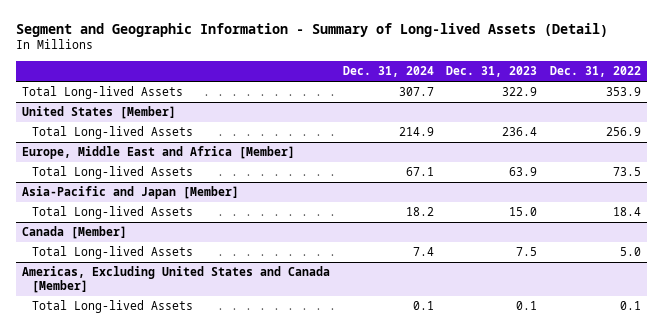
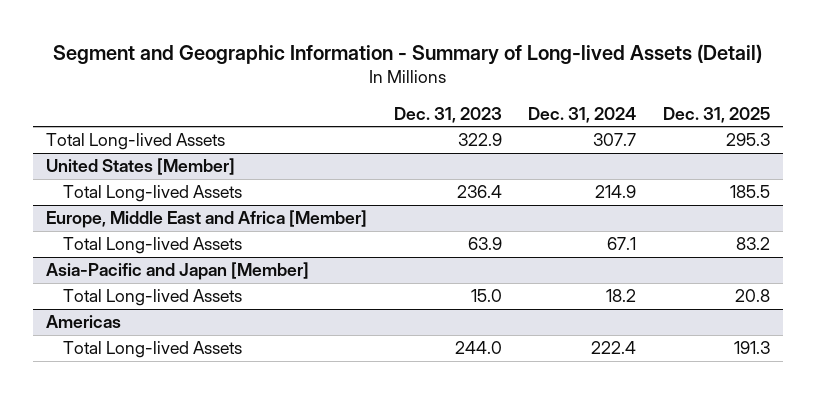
- | Dec. 31, 2024 | Dec. 31, 2023 | Dec. 31, 2022
+ | Dec. 31, 2023 | Dec. 31, 2024 | Dec. 31, 2025
- Canada [Member]
- Total Long-lived Assets | 7.4 | 7.5 | 5.0
- Americas, Excluding United States and Canada [Member]
- Total Long-lived Assets | 0.1 | 0.1 | 0.1
+ Americas
+ Total Long-lived Assets | 244.0 | 222.4 | 191.3

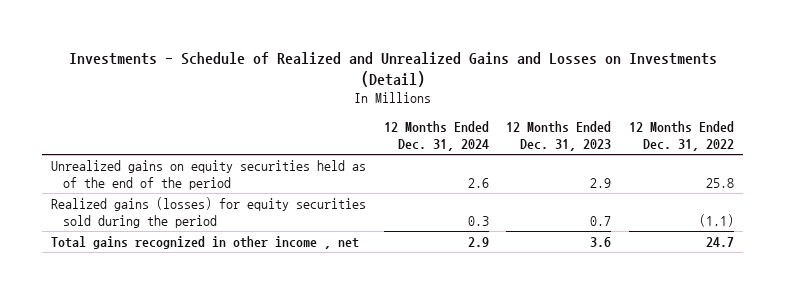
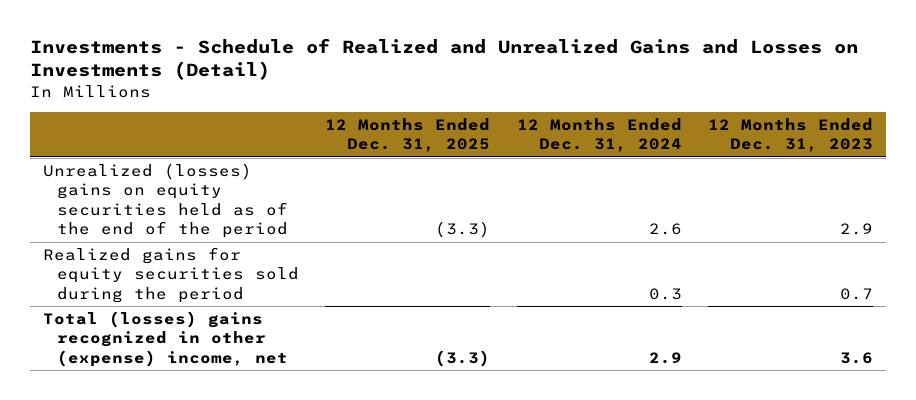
- | 12 Months Ended Dec. 31, 2024 | 12 Months Ended Dec. 31, 2023 | 12 Months Ended Dec. 31, 2022
+ | 12 Months Ended Dec. 31, 2025 | 12 Months Ended Dec. 31, 2024 | 12 Months Ended Dec. 31, 2023
- Unrealized gains on equity securities held as of the end of the period | 2.6 | 2.9 | 25.8
- Realized gains (losses) for equity securities sold during the period | 0.3 | 0.7 | (1.1)
- Total gains recognized in other income , net | 2.9 | 3.6 | 24.7
+ Unrealized (losses) gains on equity securities held as of the end of the period | (3.3) | 2.6 | 2.9
+ Realized gains for equity securities sold during the period | | 0.3 | 0.7
+ Total (losses) gains recognized in other (expense) income, net | (3.3) | 2.9 | 3.6

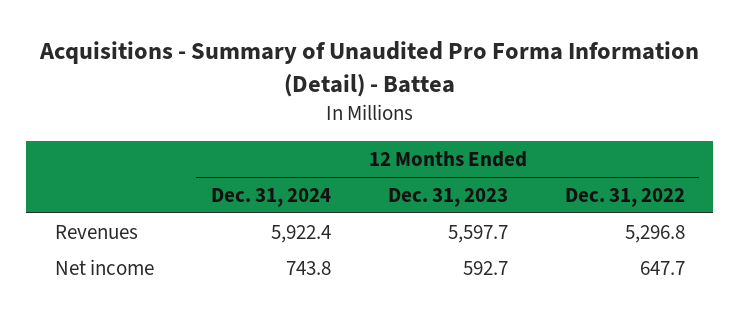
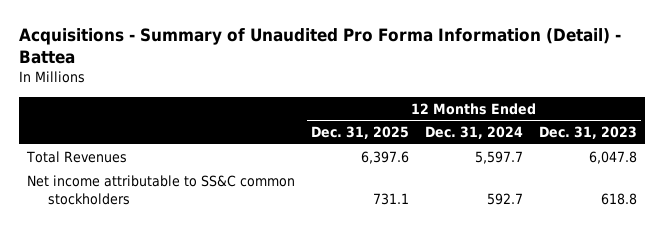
- | 12 Months Ended Dec. 31, 2024 | 12 Months Ended Dec. 31, 2023 | 12 Months Ended Dec. 31, 2022
+ | 12 Months Ended Dec. 31, 2025 | 12 Months Ended Dec. 31, 2024 | 12 Months Ended Dec. 31, 2023
- Revenues | 5,922.4 | 5,597.7 | 5,296.8
- Net income | 743.8 | 592.7 | 647.7
+ Total Revenues | 6,397.6 | 5,597.7 | 6,047.8
+ Net income attributable to SS&C common stockholders | 731.1 | 592.7 | 618.8

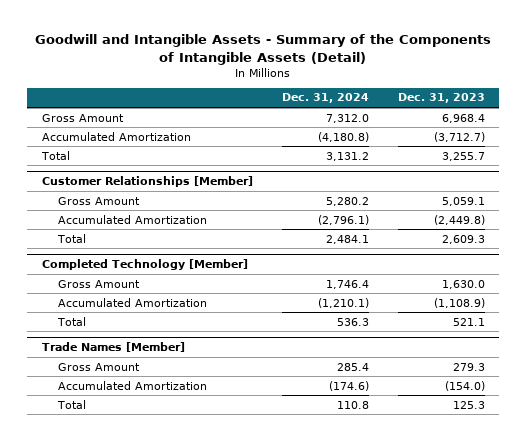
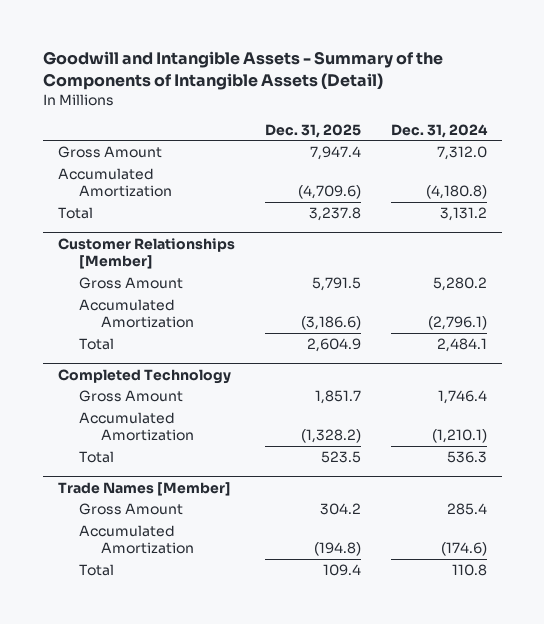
- | Dec. 31, 2024 | Dec. 31, 2023
+ | Dec. 31, 2025 | Dec. 31, 2024
- Completed Technology [Member]
+ Completed Technology

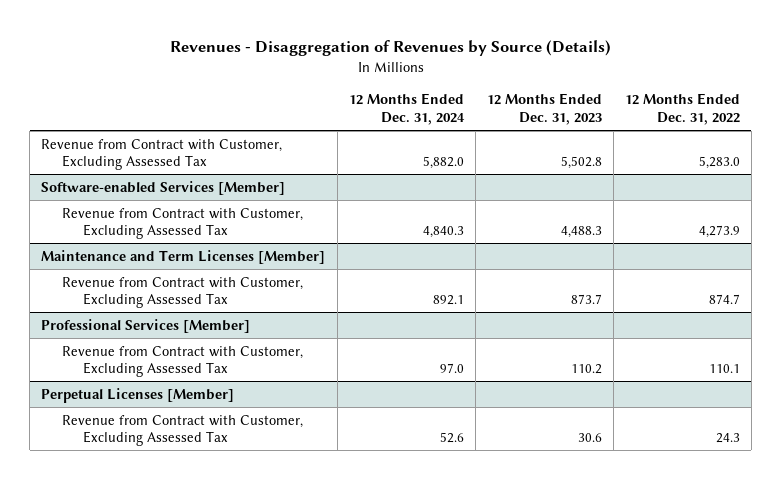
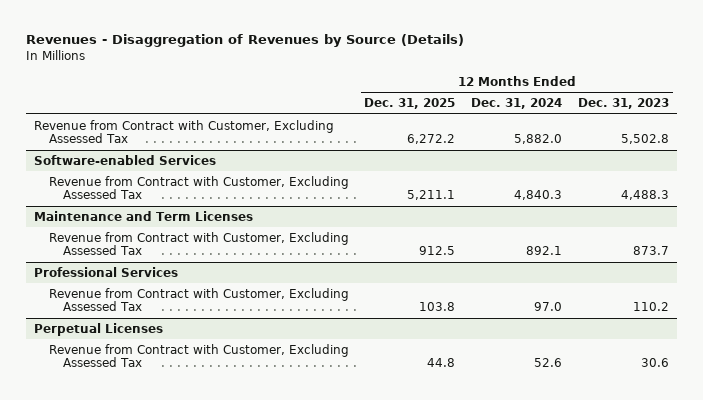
- | 12 Months Ended Dec. 31, 2024 | 12 Months Ended Dec. 31, 2023 | 12 Months Ended Dec. 31, 2022
+ | 12 Months Ended Dec. 31, 2025 | 12 Months Ended Dec. 31, 2024 | 12 Months Ended Dec. 31, 2023
- Software-enabled Services [Member]
+ Software-enabled Services
- Maintenance and Term Licenses [Member]
+ Maintenance and Term Licenses
- Professional Services [Member]
+ Professional Services
- Perpetual Licenses [Member]
+ Perpetual Licenses

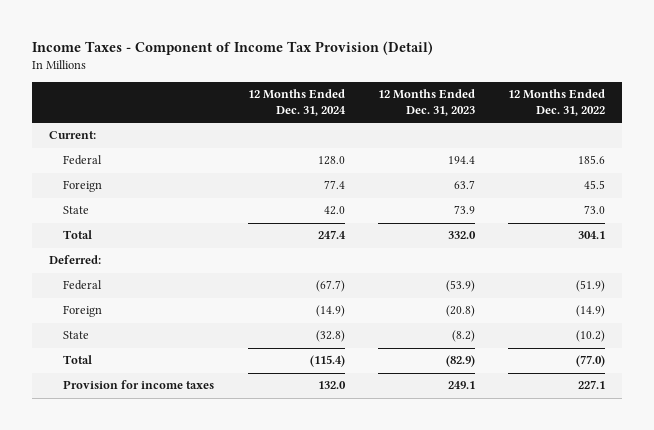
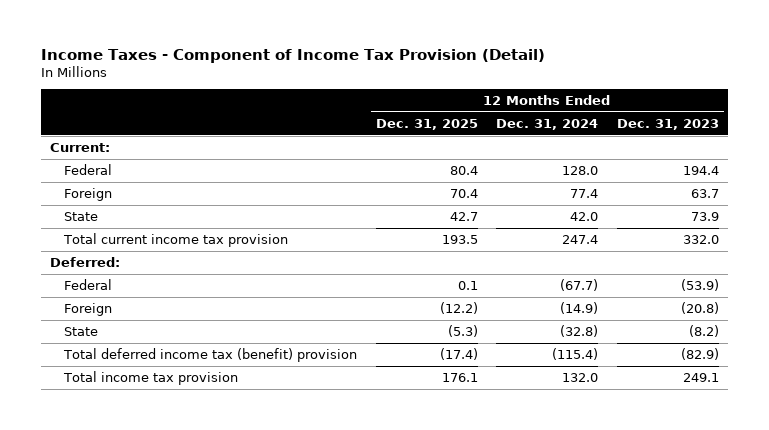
- | 12 Months Ended Dec. 31, 2024 | 12 Months Ended Dec. 31, 2023 | 12 Months Ended Dec. 31, 2022
+ | 12 Months Ended Dec. 31, 2025 | 12 Months Ended Dec. 31, 2024 | 12 Months Ended Dec. 31, 2023
- Total | 247.4 | 332.0 | 304.1
+ Total current income tax provision | 193.5 | 247.4 | 332.0
- Total | (115.4) | (82.9) | (77.0)
- Provision for income taxes | 132.0 | 249.1 | 227.1
+ Total deferred income tax (benefit) provision | (17.4) | (115.4) | (82.9)
+ Total income tax provision | 176.1 | 132.0 | 249.1

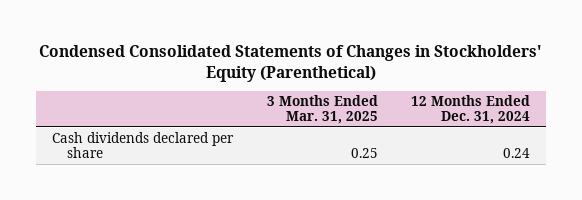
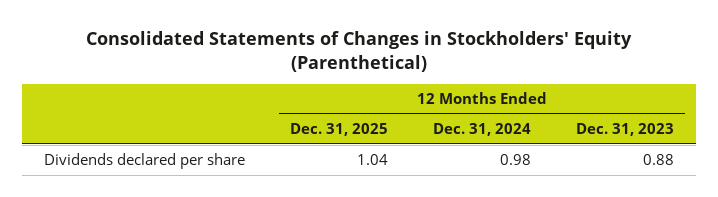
- Condensed Consolidated Statements of Changes in Stockholders' Equity (Parenthetical)
+ Consolidated Statements of Changes in Stockholders' Equity (Parenthetical)
- | 3 Months Ended Mar. 31, 2025 | 12 Months Ended Dec. 31, 2024
+ | 12 Months Ended Dec. 31, 2025 | 12 Months Ended Dec. 31, 2024 | 12 Months Ended Dec. 31, 2023
- Cash dividends declared per share | 0.25 | 0.24
+ Dividends declared per share | 1.04 | 0.98 | 0.88

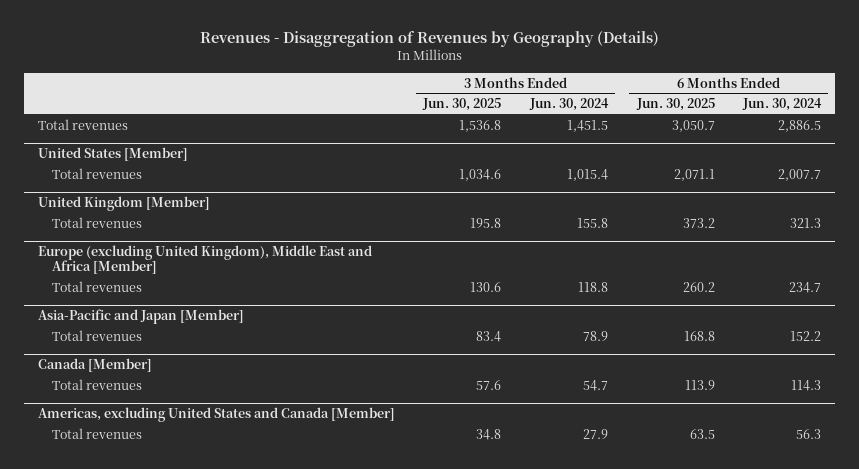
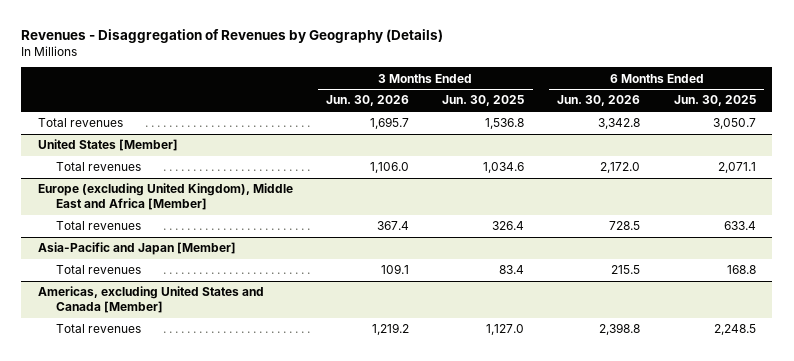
- | 3 Months Ended Jun. 30, 2025 | 3 Months Ended Jun. 30, 2024 | 6 Months Ended Jun. 30, 2025 | 6 Months Ended Jun. 30, 2024
+ | 3 Months Ended Jun. 30, 2026 | 3 Months Ended Jun. 30, 2025 | 6 Months Ended Jun. 30, 2026 | 6 Months Ended Jun. 30, 2025
- United Kingdom [Member]
- Total revenues | 195.8 | 155.8 | 373.2 | 321.3
@ Europe (excluding United Kingdom), Middle East and Africa [Member]
- Total revenues | 130.6 | 118.8 | 260.2 | 234.7
+ Total revenues | 367.4 | 326.4 | 728.5 | 633.4
- Canada [Member]
- Total revenues | 57.6 | 54.7 | 113.9 | 114.3
@ Americas, excluding United States and Canada [Member]
- Total revenues | 34.8 | 27.9 | 63.5 | 56.3
+ Total revenues | 1,219.2 | 1,127.0 | 2,398.8 | 2,248.5

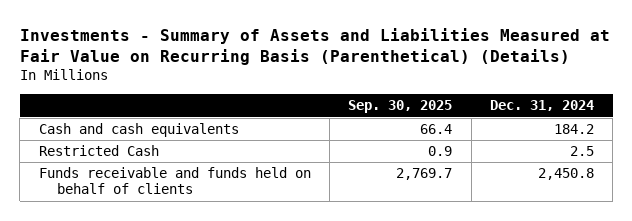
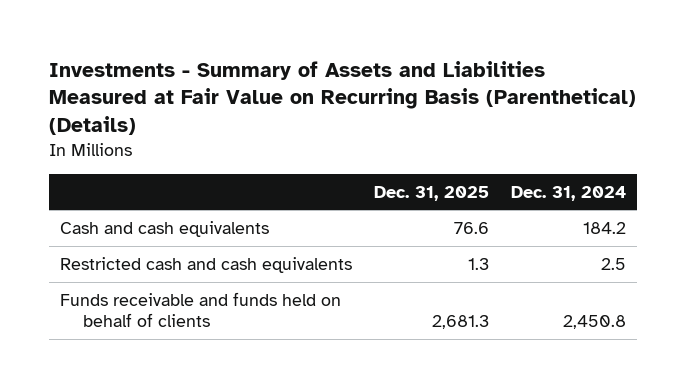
- | Sep. 30, 2025 | Dec. 31, 2024
+ | Dec. 31, 2025 | Dec. 31, 2024
- Restricted Cash | 0.9 | 2.5
+ Restricted cash and cash equivalents | 1.3 | 2.5

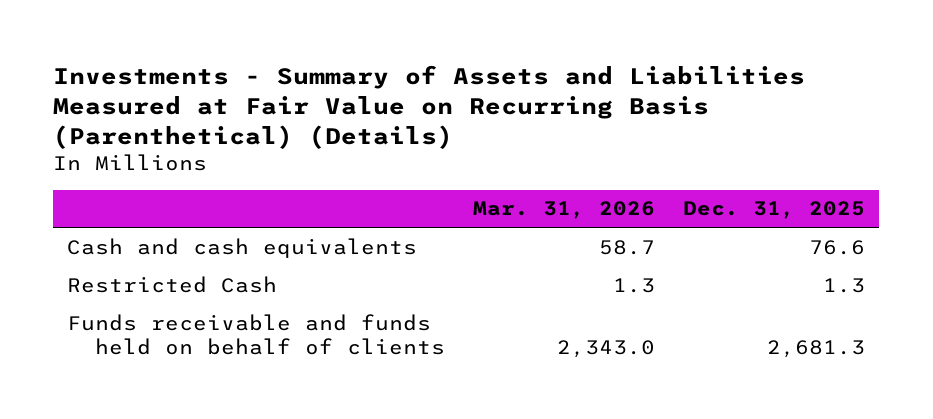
- | Dec. 31, 2025 | Dec. 31, 2024
+ | Mar. 31, 2026 | Dec. 31, 2025
- Restricted cash and cash equivalents | 1.3 | 2.5
+ Restricted Cash | 1.3 | 1.3

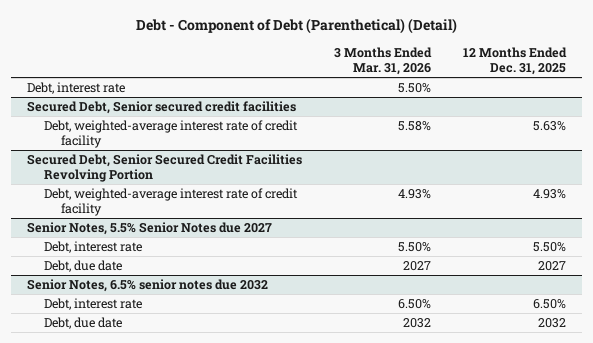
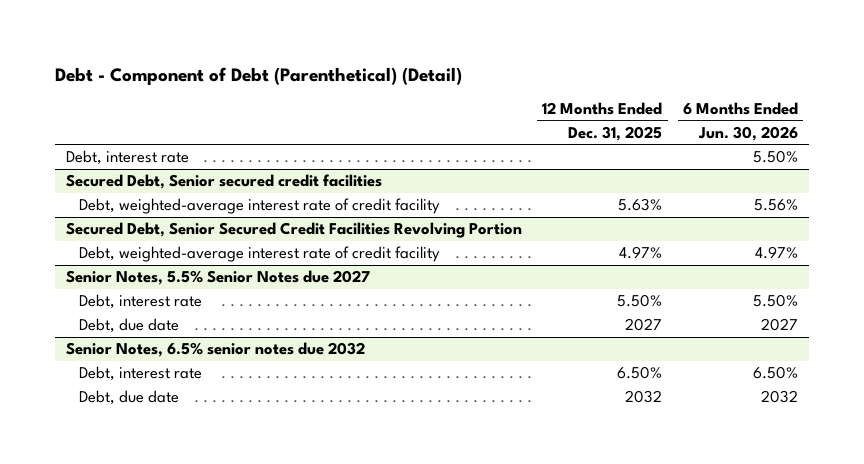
- | 3 Months Ended Mar. 31, 2026 | 12 Months Ended Dec. 31, 2025
+ | 12 Months Ended Dec. 31, 2025 | 6 Months Ended Jun. 30, 2026
@ Secured Debt, Senior Secured Credit Facilities Revolving Portion
- Debt, weighted-average interest rate of credit facility | 4.93% | 4.93%
+ Debt, weighted-average interest rate of credit facility | 4.97% | 4.97%

